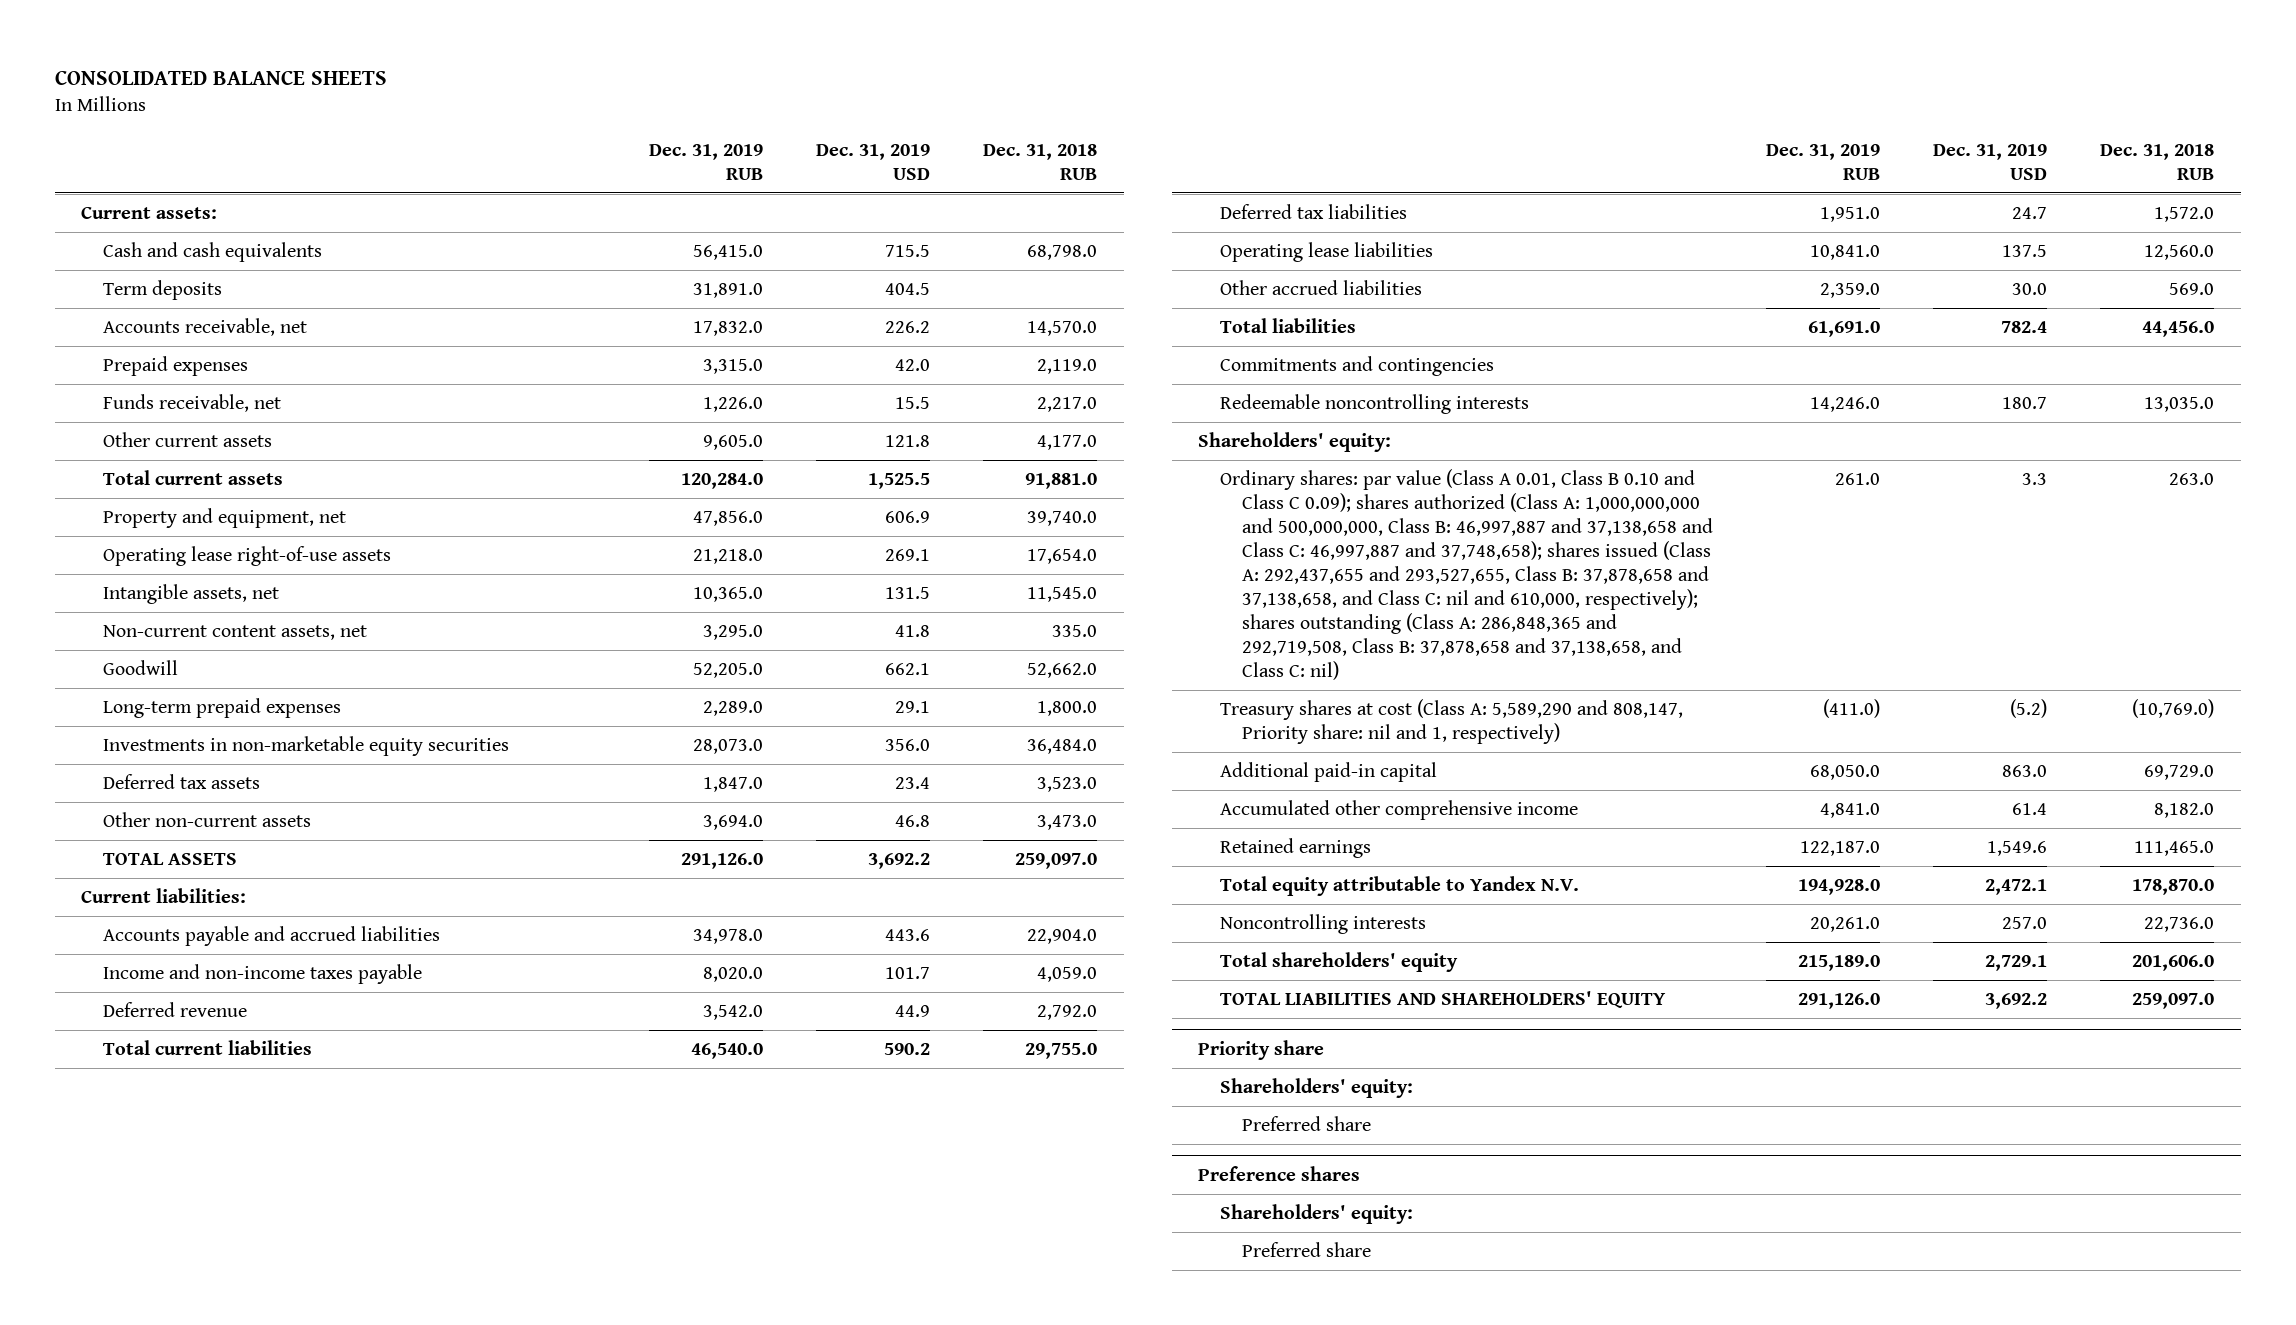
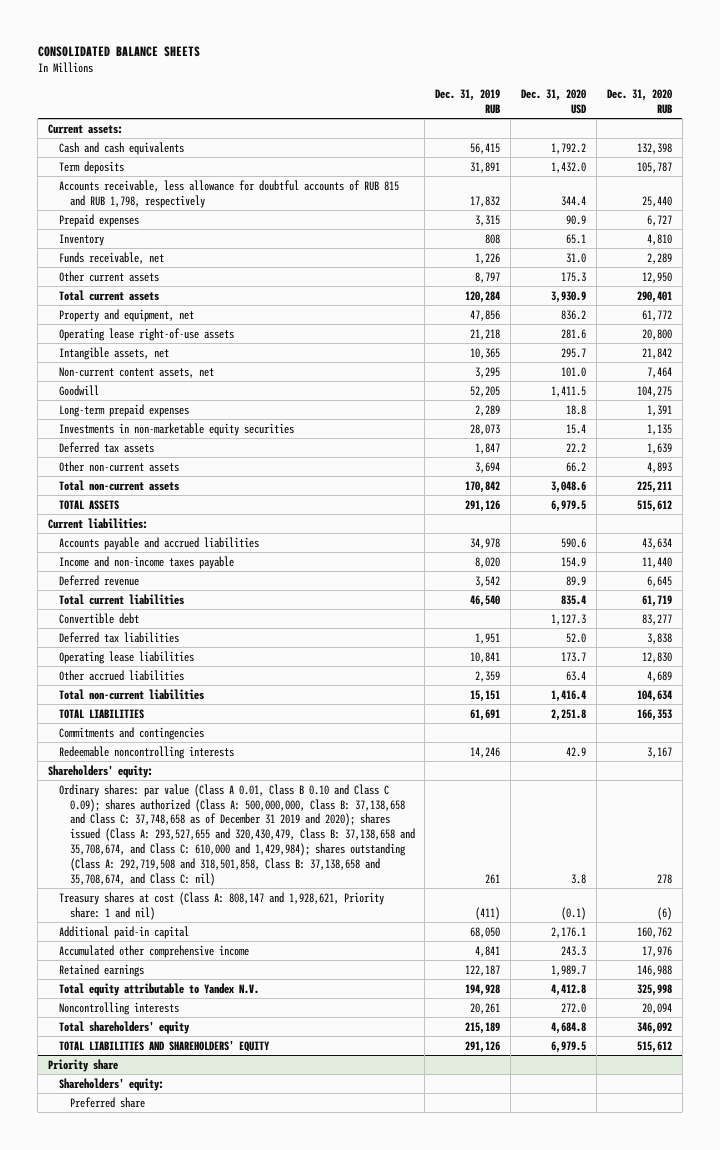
- | Dec. 31, 2019 RUB | Dec. 31, 2019 USD | Dec. 31, 2018 RUB
+ | Dec. 31, 2019 RUB | Dec. 31, 2020 USD | Dec. 31, 2020 RUB
- Cash and cash equivalents | 56,415.0 | 715.5 | 68,798.0
- Term deposits | 31,891.0 | 404.5 |
- Accounts receivable, net | 17,832.0 | 226.2 | 14,570.0
- Prepaid expenses | 3,315.0 | 42.0 | 2,119.0
- Funds receivable, net | 1,226.0 | 15.5 | 2,217.0
- Other current assets | 9,605.0 | 121.8 | 4,177.0
- Total current assets | 120,284.0 | 1,525.5 | 91,881.0
- Property and equipment, net | 47,856.0 | 606.9 | 39,740.0
- Operating lease right-of-use assets | 21,218.0 | 269.1 | 17,654.0
- Intangible assets, net | 10,365.0 | 131.5 | 11,545.0
- Non-current content assets, net | 3,295.0 | 41.8 | 335.0
- Goodwill | 52,205.0 | 662.1 | 52,662.0
- Long-term prepaid expenses | 2,289.0 | 29.1 | 1,800.0
- Investments in non-marketable equity securities | 28,073.0 | 356.0 | 36,484.0
- Deferred tax assets | 1,847.0 | 23.4 | 3,523.0
- Other non-current assets | 3,694.0 | 46.8 | 3,473.0
- TOTAL ASSETS | 291,126.0 | 3,692.2 | 259,097.0
+ Cash and cash equivalents | 56,415 | 1,792.2 | 132,398
+ Term deposits | 31,891 | 1,432.0 | 105,787
+ Accounts receivable, less allowance for doubtful accounts of RUB 815 and RUB 1,798, respectively | 17,832 | 344.4 | 25,440
+ Prepaid expenses | 3,315 | 90.9 | 6,727
+ Inventory | 808 | 65.1 | 4,810
+ Funds receivable, net | 1,226 | 31.0 | 2,289
+ Other current assets | 8,797 | 175.3 | 12,950
+ Total current assets | 120,284 | 3,930.9 | 290,401
+ Property and equipment, net | 47,856 | 836.2 | 61,772
+ Operating lease right-of-use assets | 21,218 | 281.6 | 20,800
+ Intangible assets, net | 10,365 | 295.7 | 21,842
+ Non-current content assets, net | 3,295 | 101.0 | 7,464
+ Goodwill | 52,205 | 1,411.5 | 104,275
+ Long-term prepaid expenses | 2,289 | 18.8 | 1,391
+ Investments in non-marketable equity securities | 28,073 | 15.4 | 1,135
+ Deferred tax assets | 1,847 | 22.2 | 1,639
+ Other non-current assets | 3,694 | 66.2 | 4,893
+ Total non-current assets | 170,842 | 3,048.6 | 225,211
+ TOTAL ASSETS | 291,126 | 6,979.5 | 515,612
- Accounts payable and accrued liabilities | 34,978.0 | 443.6 | 22,904.0
- Income and non-income taxes payable | 8,020.0 | 101.7 | 4,059.0
- Deferred revenue | 3,542.0 | 44.9 | 2,792.0
- Total current liabilities | 46,540.0 | 590.2 | 29,755.0
- Deferred tax liabilities | 1,951.0 | 24.7 | 1,572.0
- Operating lease liabilities | 10,841.0 | 137.5 | 12,560.0
- Other accrued liabilities | 2,359.0 | 30.0 | 569.0
- Total liabilities | 61,691.0 | 782.4 | 44,456.0
+ Accounts payable and accrued liabilities | 34,978 | 590.6 | 43,634
+ Income and non-income taxes payable | 8,020 | 154.9 | 11,440
+ Deferred revenue | 3,542 | 89.9 | 6,645
+ Total current liabilities | 46,540 | 835.4 | 61,719
+ Convertible debt | | 1,127.3 | 83,277
+ Deferred tax liabilities | 1,951 | 52.0 | 3,838
+ Operating lease liabilities | 10,841 | 173.7 | 12,830
+ Other accrued liabilities | 2,359 | 63.4 | 4,689
+ Total non-current liabilities | 15,151 | 1,416.4 | 104,634
+ TOTAL LIABILITIES | 61,691 | 2,251.8 | 166,353
- Redeemable noncontrolling interests | 14,246.0 | 180.7 | 13,035.0
+ Redeemable noncontrolling interests | 14,246 | 42.9 | 3,167
- Ordinary shares: par value (Class A 0.01, Class B 0.10 and Class C 0.09); shares authorized (Class A: 1,000,000,000 and 500,000,000, Class B: 46,997,887 and 37,138,658 and Class C: 46,997,887 and 37,748,658); shares issued (Class A: 292,437,655 and 293,527,655, Class B: 37,878,658 and 37,138,658, and Class C: nil and 610,000, respectively); shares outstanding (Class A: 286,848,365 and 292,719,508, Class B: 37,878,658 and 37,138,658, and Class C: nil) | 261.0 | 3.3 | 263.0
- Treasury shares at cost (Class A: 5,589,290 and 808,147, Priority share: nil and 1, respectively) | (411.0) | (5.2) | (10,769.0)
- Additional paid-in capital | 68,050.0 | 863.0 | 69,729.0
- Accumulated other comprehensive income | 4,841.0 | 61.4 | 8,182.0
- Retained earnings | 122,187.0 | 1,549.6 | 111,465.0
- Total equity attributable to Yandex N.V. | 194,928.0 | 2,472.1 | 178,870.0
- Noncontrolling interests | 20,261.0 | 257.0 | 22,736.0
- Total shareholders' equity | 215,189.0 | 2,729.1 | 201,606.0
- TOTAL LIABILITIES AND SHAREHOLDERS' EQUITY | 291,126.0 | 3,692.2 | 259,097.0
+ Ordinary shares: par value (Class A 0.01, Class B 0.10 and Class C 0.09); shares authorized (Class A: 500,000,000, Class B: 37,138,658 and Class C: 37,748,658 as of December 31 2019 and 2020); shares issued (Class A: 293,527,655 and 320,430,479, Class B: 37,138,658 and 35,708,674, and Class C: 610,000 and 1,429,984); shares outstanding (Class A: 292,719,508 and 318,501,858, Class B: 37,138,658 and 35,708,674, and Class C: nil) | 261 | 3.8 | 278
+ Treasury shares at cost (Class A: 808,147 and 1,928,621, Priority share: 1 and nil) | (411) | (0.1) | (6)
+ Additional paid-in capital | 68,050 | 2,176.1 | 160,762
+ Accumulated other comprehensive income | 4,841 | 243.3 | 17,976
+ Retained earnings | 122,187 | 1,989.7 | 146,988
+ Total equity attributable to Yandex N.V. | 194,928 | 4,412.8 | 325,998
+ Noncontrolling interests | 20,261 | 272.0 | 20,094
+ Total shareholders' equity | 215,189 | 4,684.8 | 346,092
+ TOTAL LIABILITIES AND SHAREHOLDERS' EQUITY | 291,126 | 6,979.5 | 515,612
- Preference shares
- Shareholders' equity:
- Preferred share

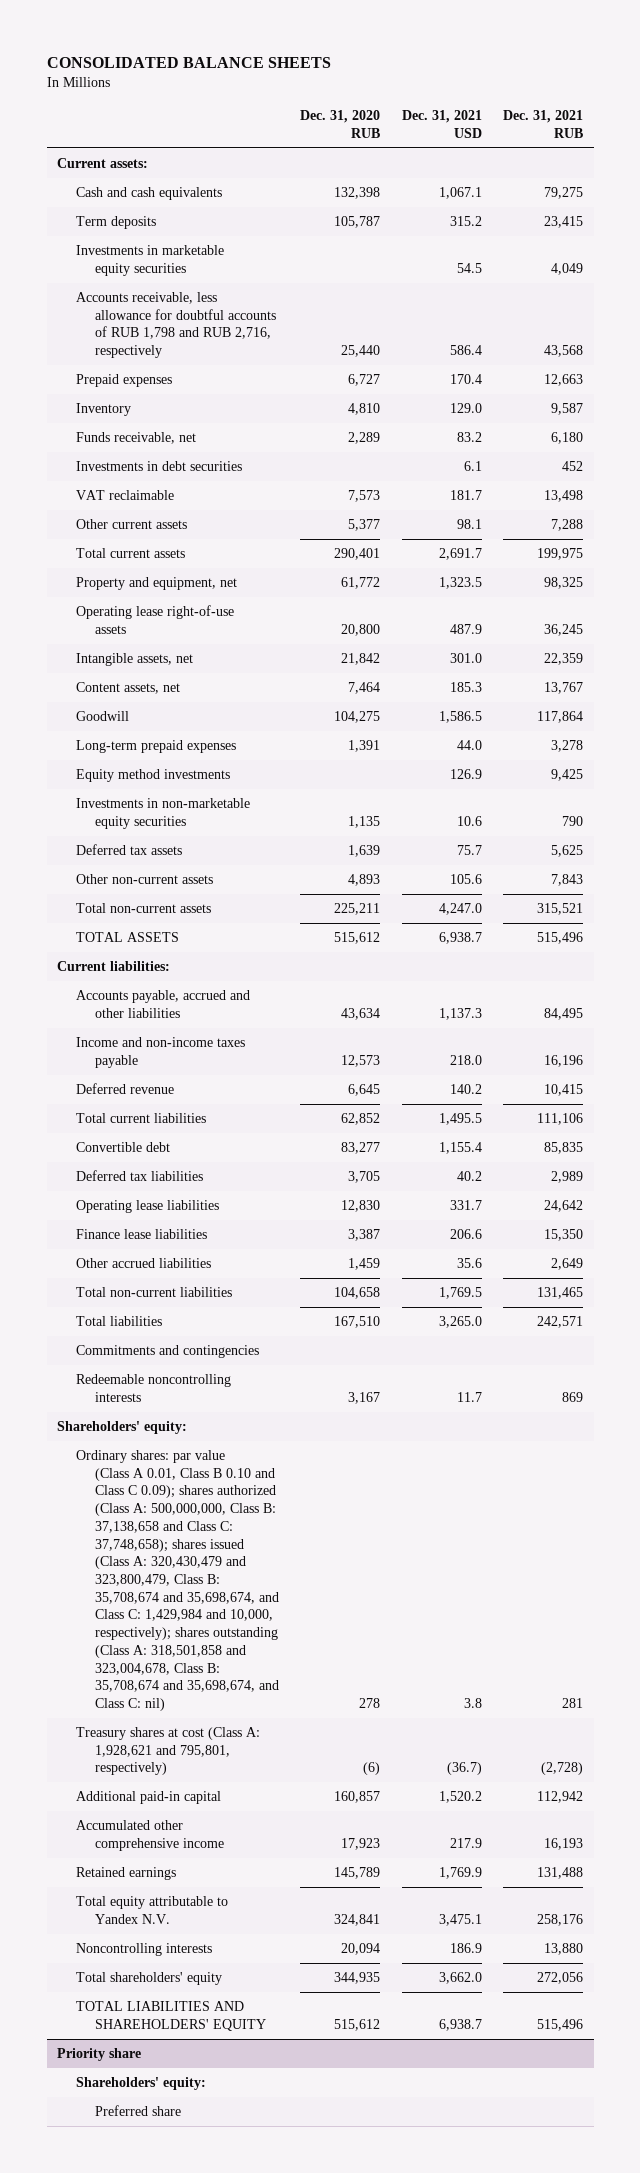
- | Dec. 31, 2019 RUB | Dec. 31, 2020 USD | Dec. 31, 2020 RUB
+ | Dec. 31, 2020 RUB | Dec. 31, 2021 USD | Dec. 31, 2021 RUB
- Accounts receivable, less allowance for doubtful accounts of RUB 815 and RUB 1,798, respectively | 17,832 | 344.4 | 25,440
+ Investments in marketable equity securities | | 54.5 | 4,049
+ Accounts receivable, less allowance for doubtful accounts of RUB 1,798 and RUB 2,716, respectively | 25,440 | 586.4 | 43,568
- Other current assets | 8,797 | 175.3 | 12,950
+ Investments in debt securities | | 6.1 | 452
+ VAT reclaimable | 7,573 | 181.7 | 13,498
+ Other current assets | 5,377 | 98.1 | 7,288
- Non-current content assets, net | 3,295 | 101.0 | 7,464
+ Content assets, net | 7,464 | 185.3 | 13,767
+ Equity method investments | | 126.9 | 9,425
- Accounts payable and accrued liabilities | 34,978 | 590.6 | 43,634
- Income and non-income taxes payable | 8,020 | 154.9 | 11,440
+ Accounts payable, accrued and other liabilities | 43,634 | 1,137.3 | 84,495
+ Income and non-income taxes payable | 12,573 | 218.0 | 16,196
- Total current liabilities | 46,540 | 835.4 | 61,719
+ Total current liabilities | 62,852 | 1,495.5 | 111,106
- Deferred tax liabilities | 1,951 | 52.0 | 3,838
+ Deferred tax liabilities | 3,705 | 40.2 | 2,989
- Other accrued liabilities | 2,359 | 63.4 | 4,689
- Total non-current liabilities | 15,151 | 1,416.4 | 104,634
- TOTAL LIABILITIES | 61,691 | 2,251.8 | 166,353
+ Finance lease liabilities | 3,387 | 206.6 | 15,350
+ Other accrued liabilities | 1,459 | 35.6 | 2,649
+ Total non-current liabilities | 104,658 | 1,769.5 | 131,465
+ Total liabilities | 167,510 | 3,265.0 | 242,571
- Ordinary shares: par value (Class A 0.01, Class B 0.10 and Class C 0.09); shares authorized (Class A: 500,000,000, Class B: 37,138,658 and Class C: 37,748,658 as of December 31 2019 and 2020); shares issued (Class A: 293,527,655 and 320,430,479, Class B: 37,138,658 and 35,708,674, and Class C: 610,000 and 1,429,984); shares outstanding (Class A: 292,719,508 and 318,501,858, Class B: 37,138,658 and 35,708,674, and Class C: nil) | 261 | 3.8 | 278
- Treasury shares at cost (Class A: 808,147 and 1,928,621, Priority share: 1 and nil) | (411) | (0.1) | (6)
- Additional paid-in capital | 68,050 | 2,176.1 | 160,762
- Accumulated other comprehensive income | 4,841 | 243.3 | 17,976
- Retained earnings | 122,187 | 1,989.7 | 146,988
- Total equity attributable to Yandex N.V. | 194,928 | 4,412.8 | 325,998
+ Ordinary shares: par value (Class A 0.01, Class B 0.10 and Class C 0.09); shares authorized (Class A: 500,000,000, Class B: 37,138,658 and Class C: 37,748,658); shares issued (Class A: 320,430,479 and 323,800,479, Class B: 35,708,674 and 35,698,674, and Class C: 1,429,984 and 10,000, respectively); shares outstanding (Class A: 318,501,858 and 323,004,678, Class B: 35,708,674 and 35,698,674, and Class C: nil) | 278 | 3.8 | 281
+ Treasury shares at cost (Class A: 1,928,621 and 795,801, respectively) | (6) | (36.7) | (2,728)
+ Additional paid-in capital | 160,857 | 1,520.2 | 112,942
+ Accumulated other comprehensive income | 17,923 | 217.9 | 16,193
+ Retained earnings | 145,789 | 1,769.9 | 131,488
+ Total equity attributable to Yandex N.V. | 324,841 | 3,475.1 | 258,176
- Total shareholders' equity | 215,189 | 4,684.8 | 346,092
+ Total shareholders' equity | 344,935 | 3,662.0 | 272,056

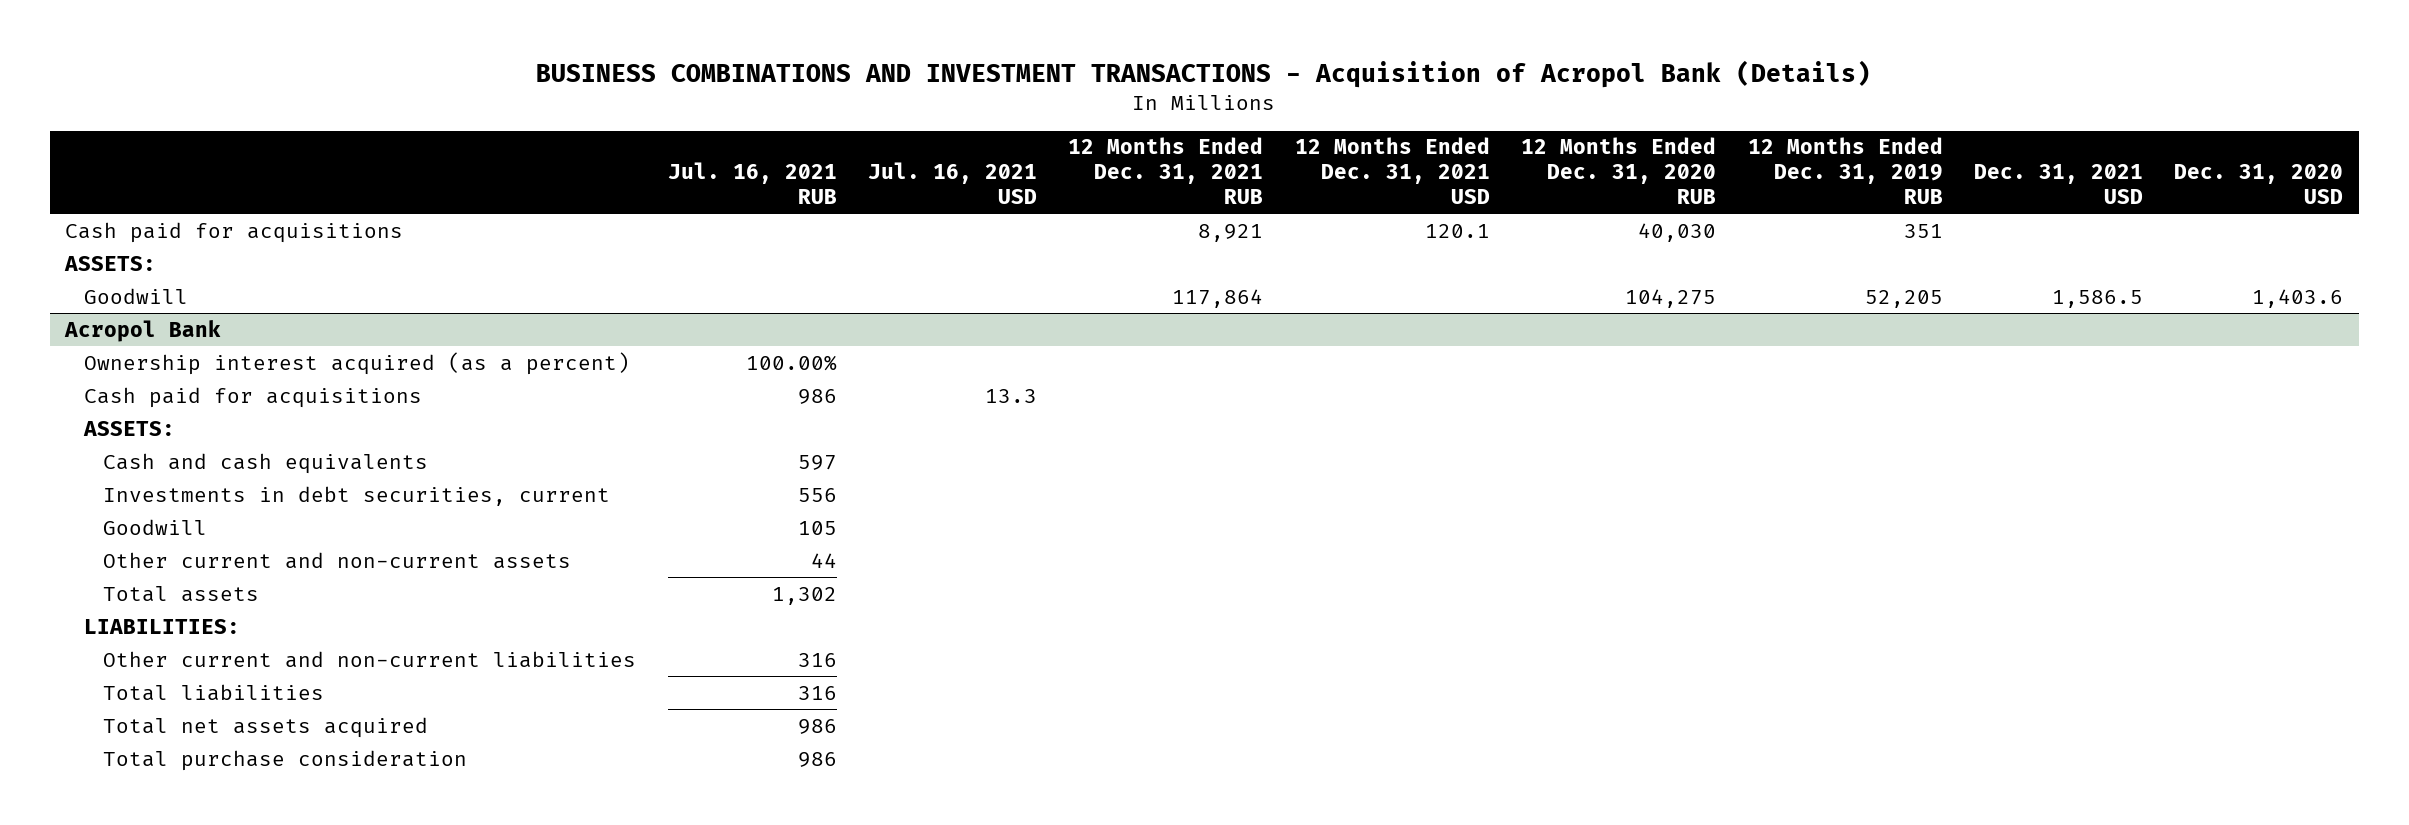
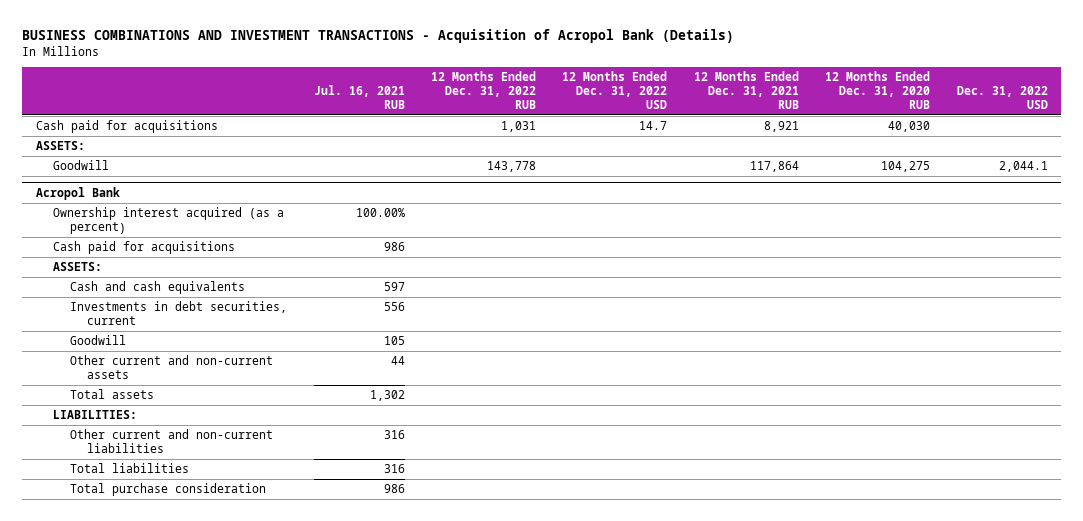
- | Jul. 16, 2021 RUB | Jul. 16, 2021 USD | 12 Months Ended Dec. 31, 2021 RUB | 12 Months Ended Dec. 31, 2021 USD | 12 Months Ended Dec. 31, 2020 RUB | 12 Months Ended Dec. 31, 2019 RUB | Dec. 31, 2021 USD | Dec. 31, 2020 USD
+ | Jul. 16, 2021 RUB | 12 Months Ended Dec. 31, 2022 RUB | 12 Months Ended Dec. 31, 2022 USD | 12 Months Ended Dec. 31, 2021 RUB | 12 Months Ended Dec. 31, 2020 RUB | Dec. 31, 2022 USD
@ Acropol Bank
- Total net assets acquired | 986 | | | | | | |

